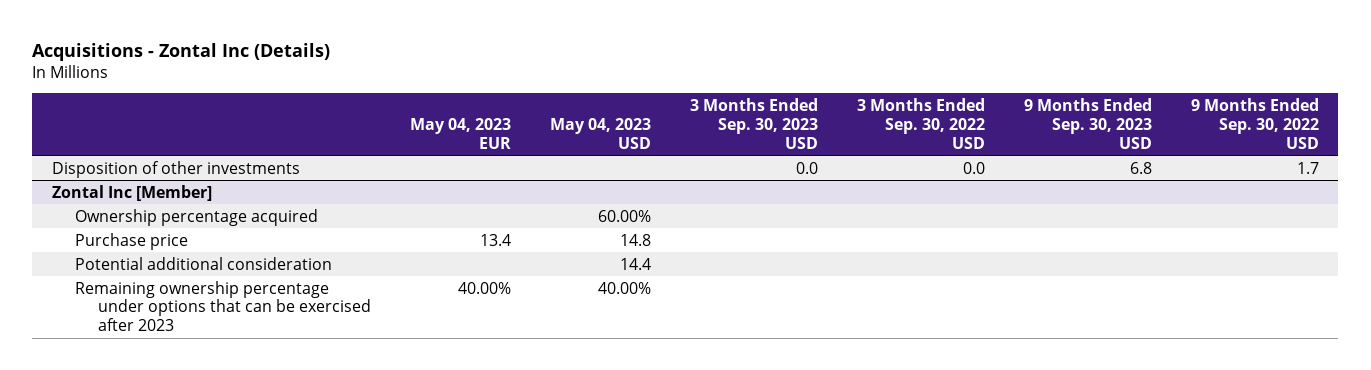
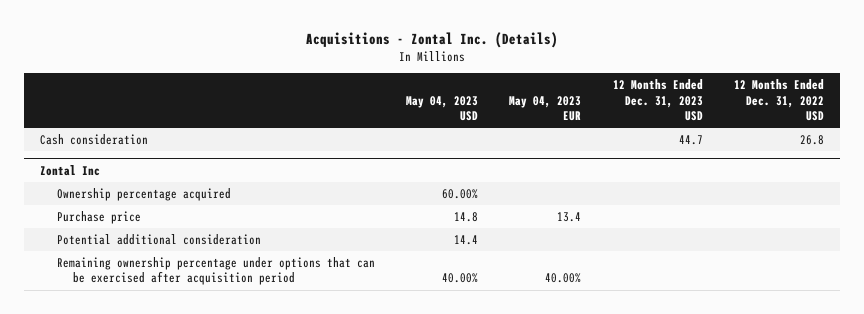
- Acquisitions - Zontal Inc (Details)
+ Acquisitions - Zontal Inc. (Details)
- | May 04, 2023 EUR | May 04, 2023 USD | 3 Months Ended Sep. 30, 2023 USD | 3 Months Ended Sep. 30, 2022 USD | 9 Months Ended Sep. 30, 2023 USD | 9 Months Ended Sep. 30, 2022 USD
+ | May 04, 2023 USD | May 04, 2023 EUR | 12 Months Ended Dec. 31, 2023 USD | 12 Months Ended Dec. 31, 2022 USD
- Disposition of other investments | | | 0.0 | 0.0 | 6.8 | 1.7
- Zontal Inc [Member]
+ Cash consideration | | | 44.7 | 26.8
+ Zontal Inc
- Remaining ownership percentage under options that can be exercised after 2023 | 40.00% | 40.00% | | | |
+ Remaining ownership percentage under options that can be exercised after acquisition period | 40.00% | 40.00% | |

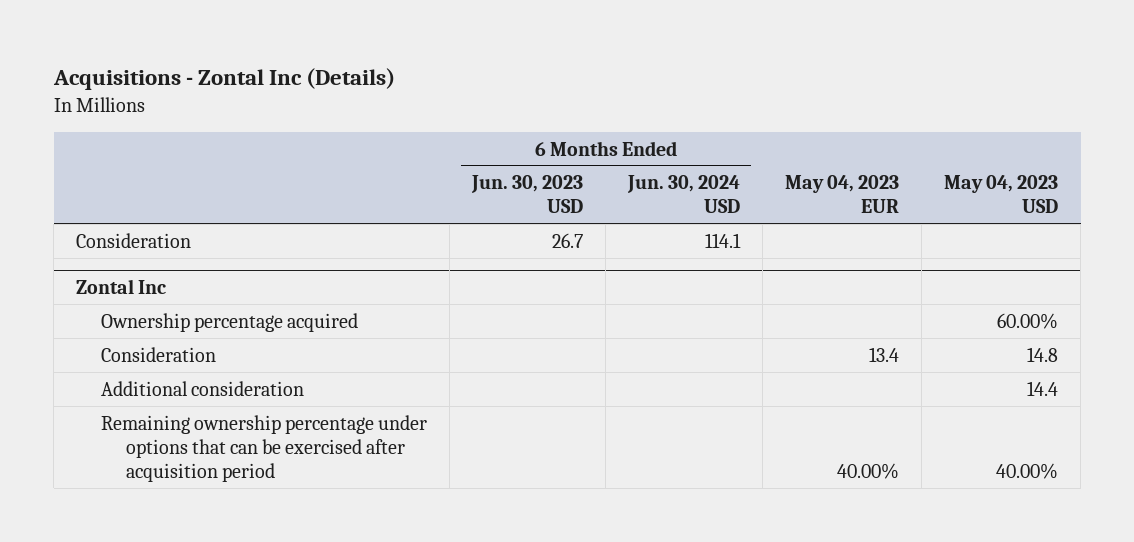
- Acquisitions - Zontal Inc. (Details)
+ Acquisitions - Zontal Inc (Details)
- | May 04, 2023 USD | May 04, 2023 EUR | 12 Months Ended Dec. 31, 2023 USD | 12 Months Ended Dec. 31, 2022 USD
+ | 6 Months Ended Jun. 30, 2023 USD | 6 Months Ended Jun. 30, 2024 USD | May 04, 2023 EUR | May 04, 2023 USD
- Cash consideration | | | 44.7 | 26.8
+ Consideration | 26.7 | 114.1 | |
@ Zontal Inc
- Purchase price | 14.8 | 13.4 | |
- Potential additional consideration | 14.4 | | |
+ Consideration | | | 13.4 | 14.8
+ Additional consideration | | | | 14.4

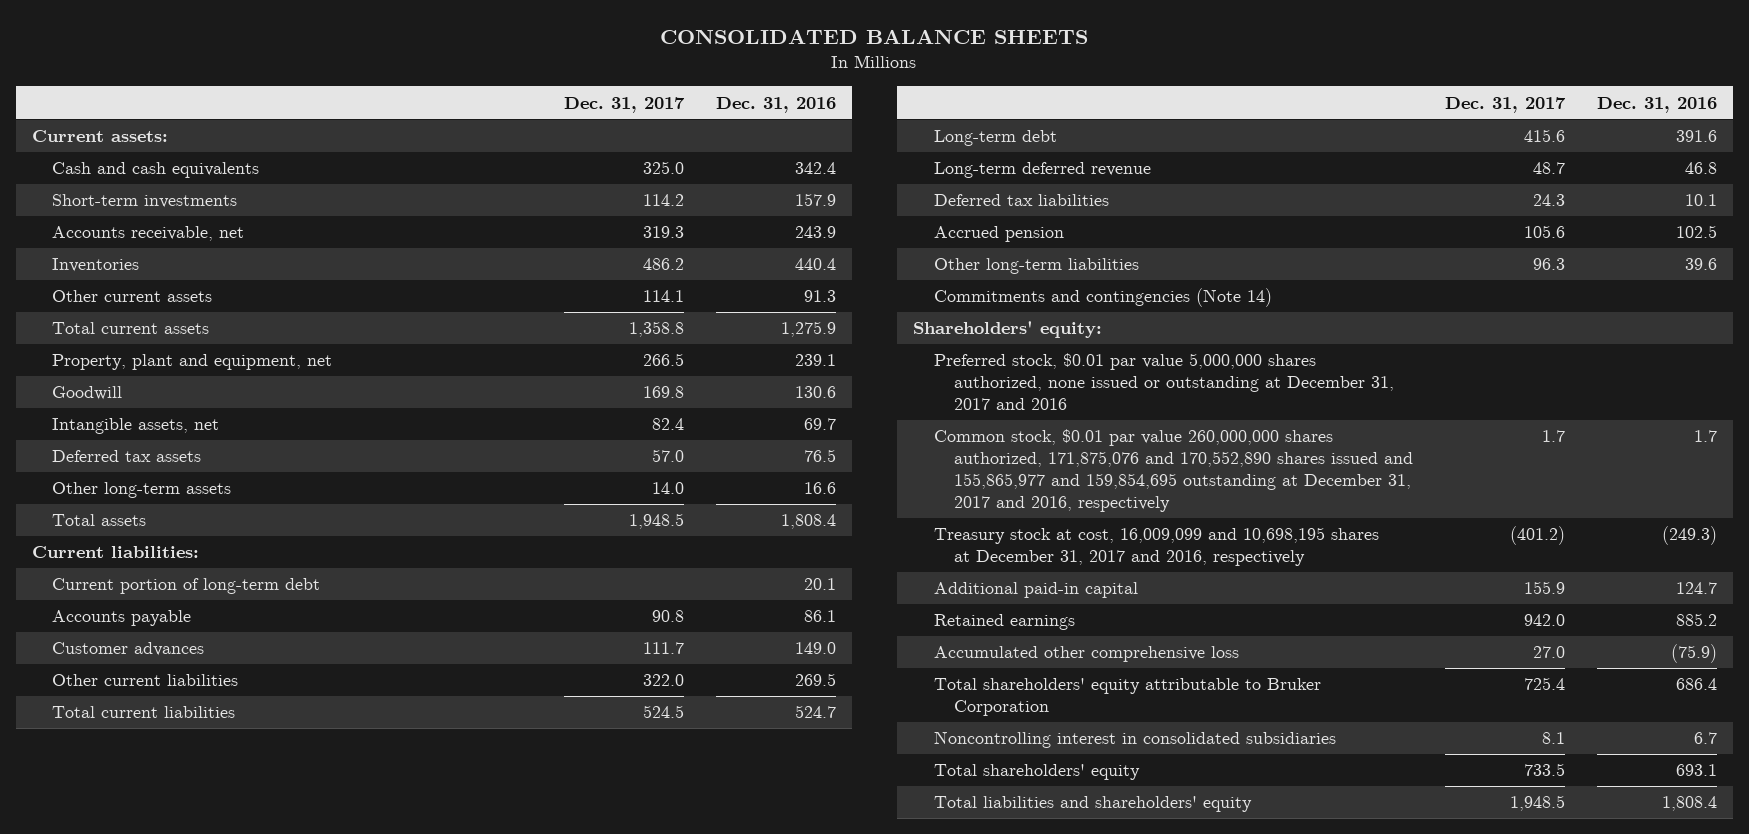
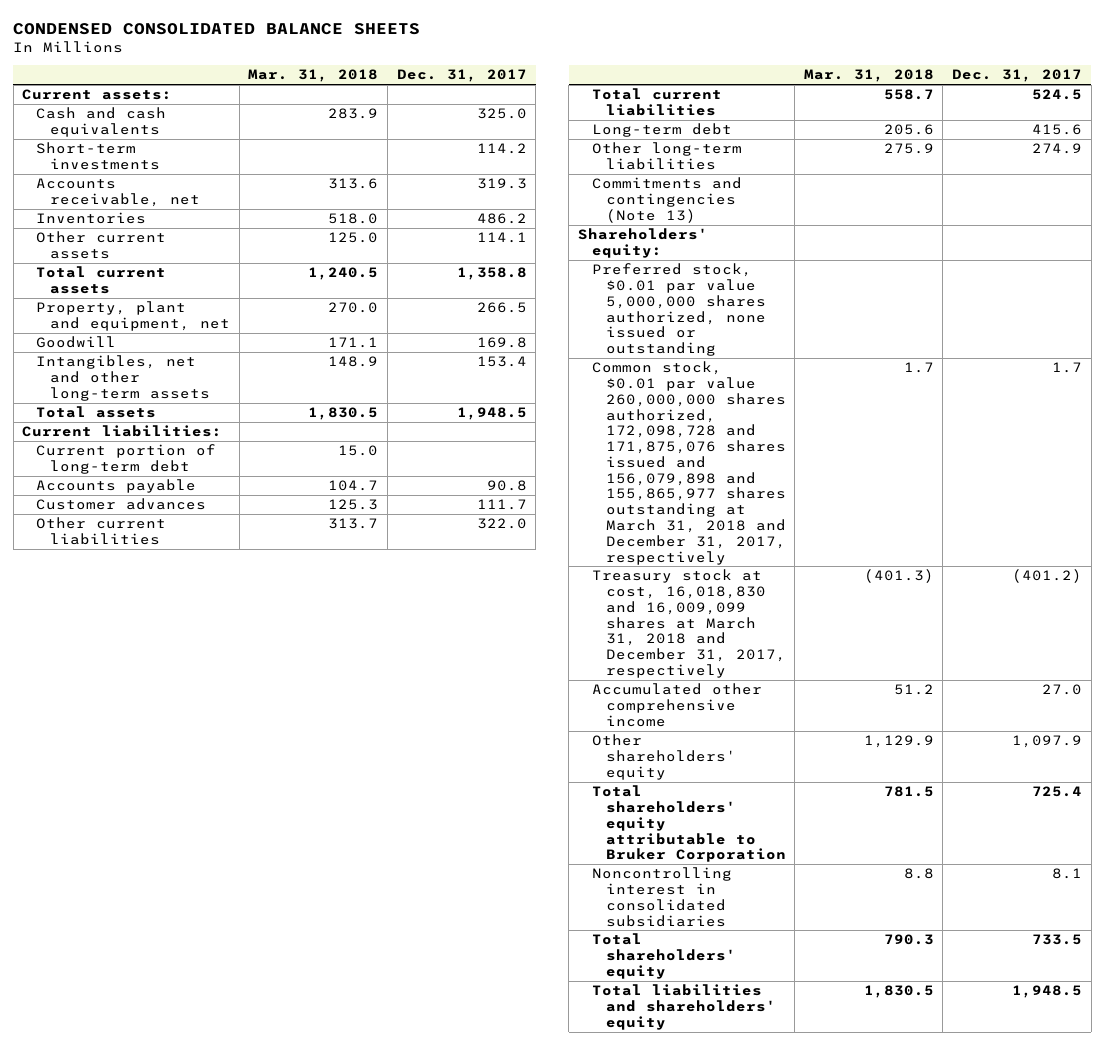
- CONSOLIDATED BALANCE SHEETS
+ CONDENSED CONSOLIDATED BALANCE SHEETS
- | Dec. 31, 2017 | Dec. 31, 2016
+ | Mar. 31, 2018 | Dec. 31, 2017
- Intangible assets, net | 82.4 | 69.7
- Deferred tax assets | 57.0 | 76.5
- Other long-term assets | 14.0 | 16.6
+ Intangibles, net and other long-term assets | 148.9 | 153.4
- Long-term deferred revenue | 48.7 | 46.8
- Deferred tax liabilities | 24.3 | 10.1
- Accrued pension | 105.6 | 102.5
- Other long-term liabilities | 96.3 | 39.6
- Commitments and contingencies (Note 14)
+ Other long-term liabilities | 275.9 | 274.9
+ Commitments and contingencies (Note 13)
- Preferred stock, $0.01 par value 5,000,000 shares authorized, none issued or outstanding at December 31, 2017 and 2016
- Common stock, $0.01 par value 260,000,000 shares authorized, 171,875,076 and 170,552,890 shares issued and 155,865,977 and 159,854,695 outstanding at December 31, 2017 and 2016, respectively | 1.7 | 1.7
- Treasury stock at cost, 16,009,099 and 10,698,195 shares at December 31, 2017 and 2016, respectively | (401.2) | (249.3)
- Additional paid-in capital | 155.9 | 124.7
- Retained earnings | 942.0 | 885.2
- Accumulated other comprehensive loss | 27.0 | (75.9)
+ Preferred stock, $0.01 par value 5,000,000 shares authorized, none issued or outstanding
+ Common stock, $0.01 par value 260,000,000 shares authorized, 172,098,728 and 171,875,076 shares issued and 156,079,898 and 155,865,977 shares outstanding at March 31, 2018 and December 31, 2017, respectively | 1.7 | 1.7
+ Treasury stock at cost, 16,018,830 and 16,009,099 shares at March 31, 2018 and December 31, 2017, respectively | (401.3) | (401.2)
+ Accumulated other comprehensive income | 51.2 | 27.0
+ Other shareholders' equity | 1,129.9 | 1,097.9

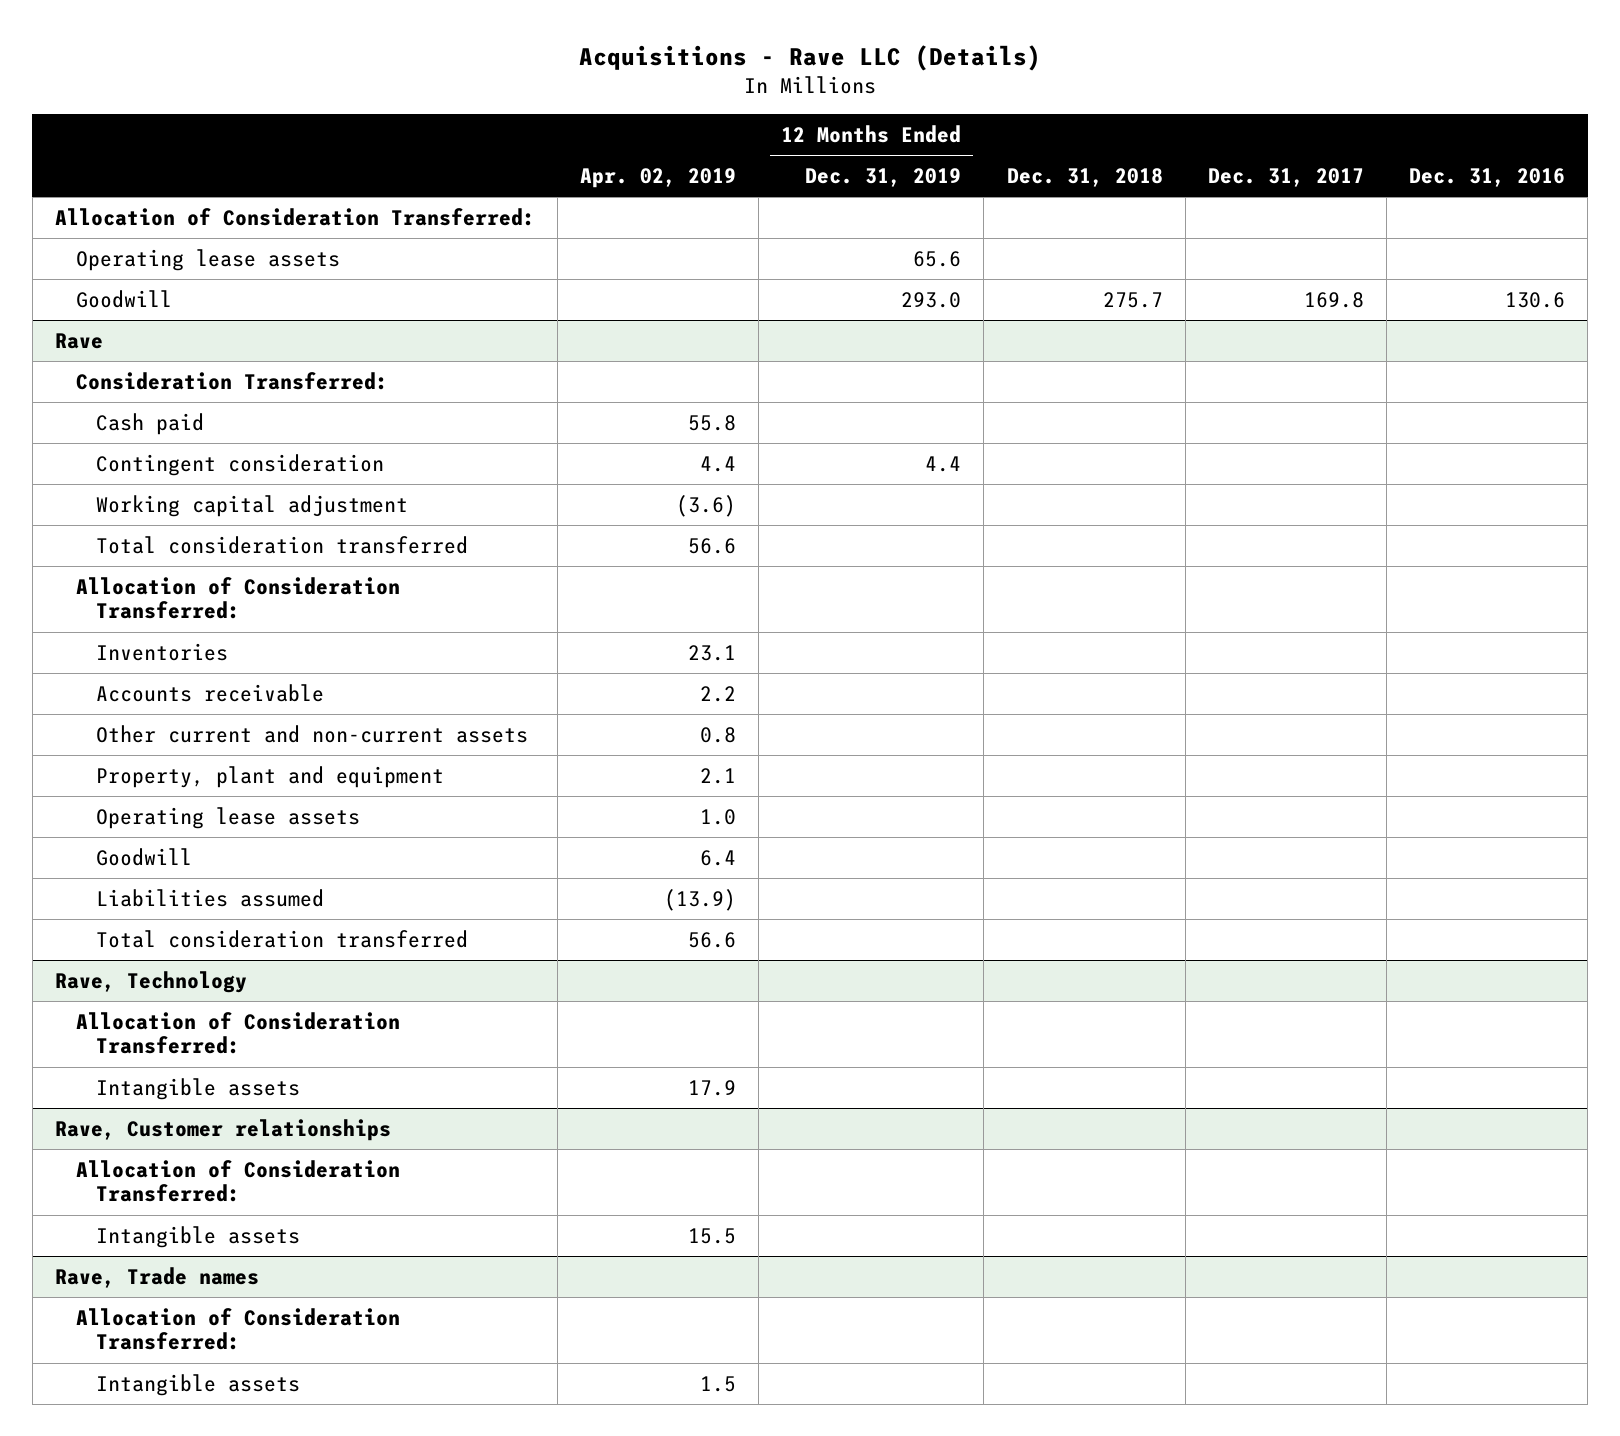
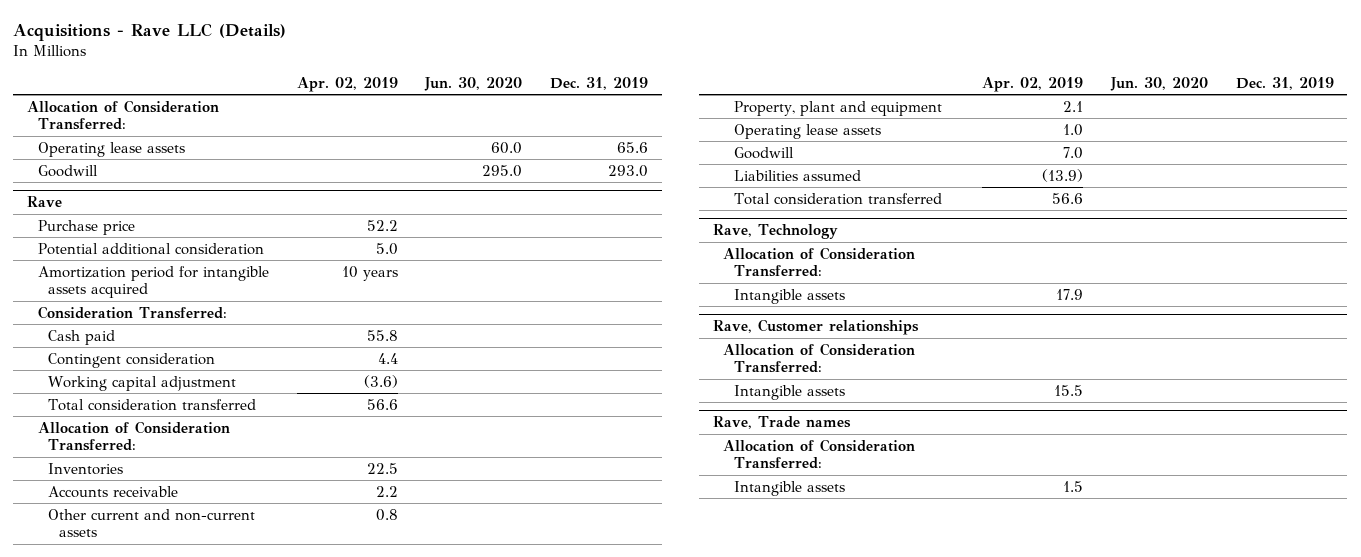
- | Apr. 02, 2019 | 12 Months Ended Dec. 31, 2019 | Dec. 31, 2018 | Dec. 31, 2017 | Dec. 31, 2016
+ | Apr. 02, 2019 | Jun. 30, 2020 | Dec. 31, 2019
@ Rave
+ Purchase price | 52.2 | |
+ Potential additional consideration | 5.0 | |
+ Amortization period for intangible assets acquired | 10 years | |
- Inventories | 23.1 | | | |
+ Inventories | 22.5 | |
- Goodwill | 6.4 | | | |
+ Goodwill | 7.0 | |

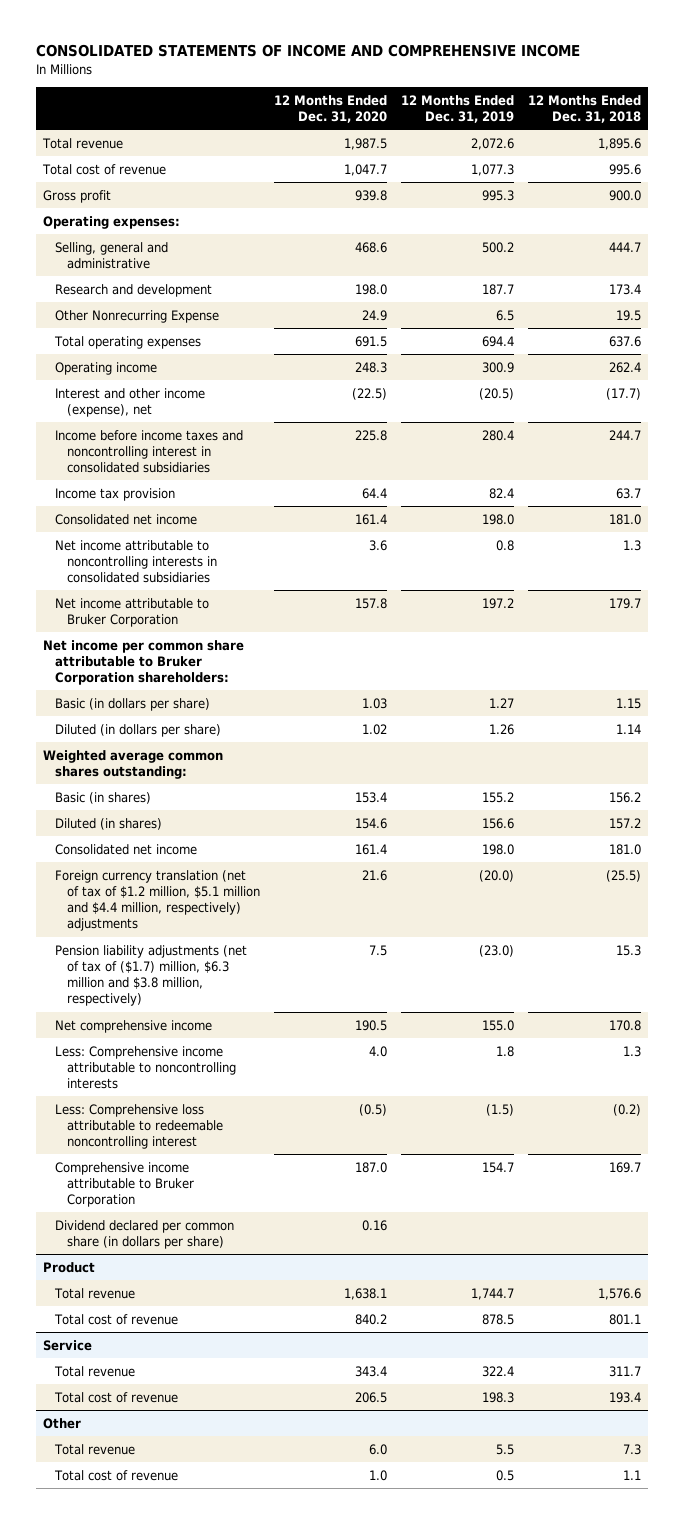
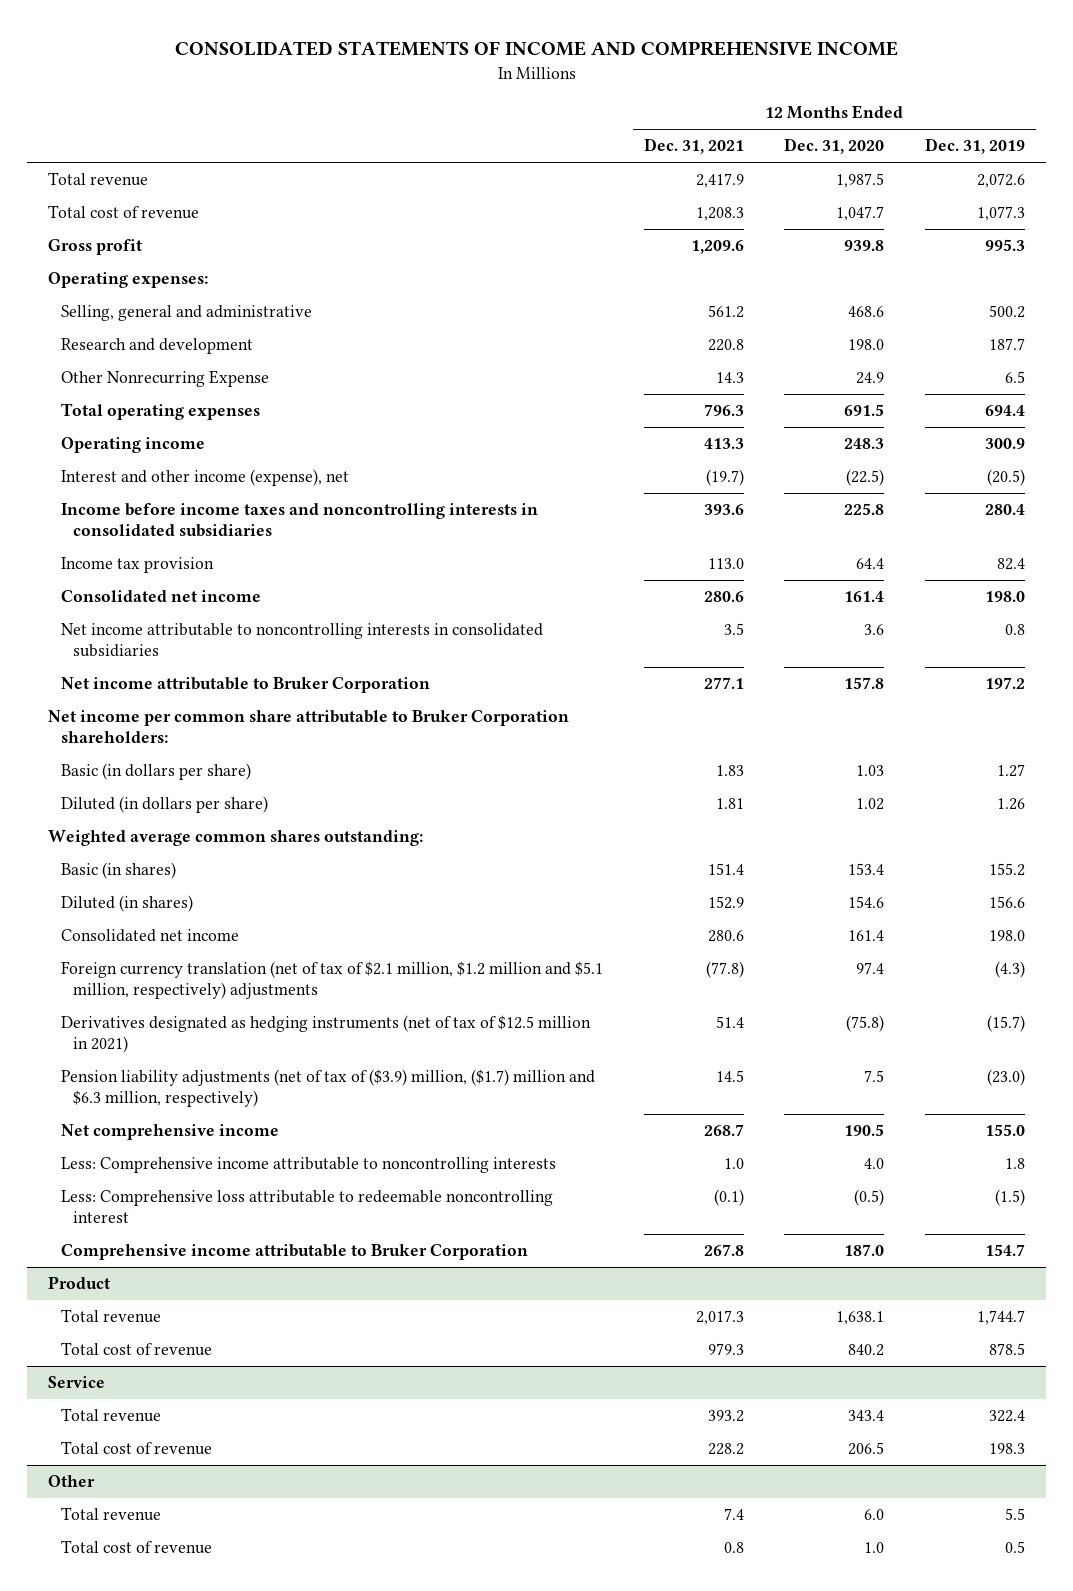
- | 12 Months Ended Dec. 31, 2020 | 12 Months Ended Dec. 31, 2019 | 12 Months Ended Dec. 31, 2018
+ | 12 Months Ended Dec. 31, 2021 | 12 Months Ended Dec. 31, 2020 | 12 Months Ended Dec. 31, 2019
- Income before income taxes and noncontrolling interest in consolidated subsidiaries | 225.8 | 280.4 | 244.7
+ Income before income taxes and noncontrolling interests in consolidated subsidiaries | 393.6 | 225.8 | 280.4
- Foreign currency translation (net of tax of $1.2 million, $5.1 million and $4.4 million, respectively) adjustments | 21.6 | (20.0) | (25.5)
- Pension liability adjustments (net of tax of ($1.7) million, $6.3 million and $3.8 million, respectively) | 7.5 | (23.0) | 15.3
+ Foreign currency translation (net of tax of $2.1 million, $1.2 million and $5.1 million, respectively) adjustments | (77.8) | 97.4 | (4.3)
+ Derivatives designated as hedging instruments (net of tax of $12.5 million in 2021) | 51.4 | (75.8) | (15.7)
+ Pension liability adjustments (net of tax of ($3.9) million, ($1.7) million and $6.3 million, respectively) | 14.5 | 7.5 | (23.0)
- Dividend declared per common share (in dollars per share) | 0.16 | |

